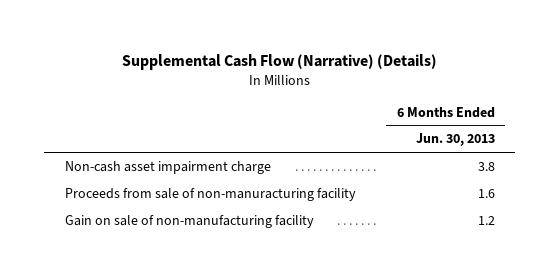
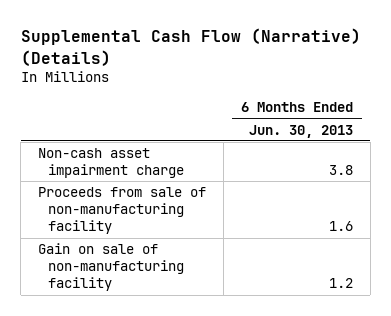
- Proceeds from sale of non-manuracturing facility | 1.6
+ Proceeds from sale of non-manufacturing facility | 1.6

